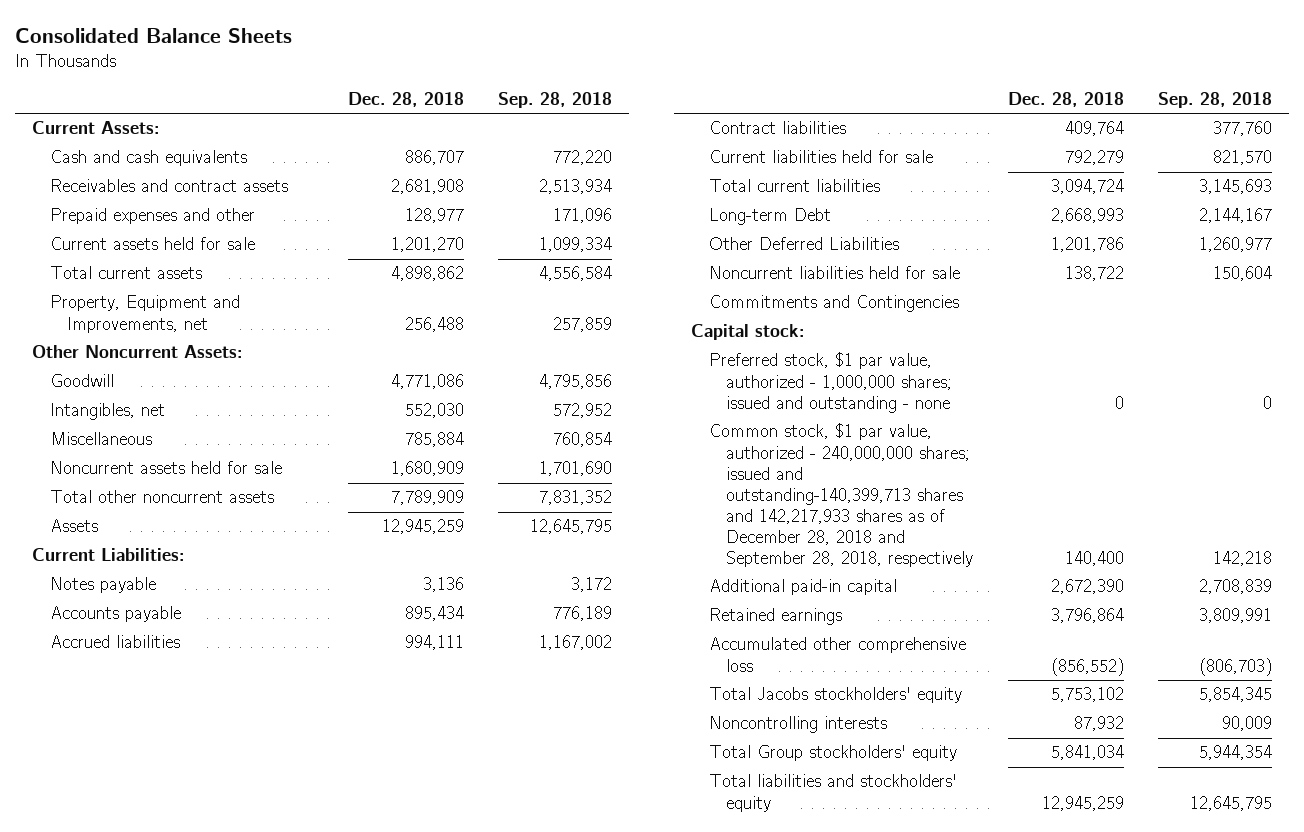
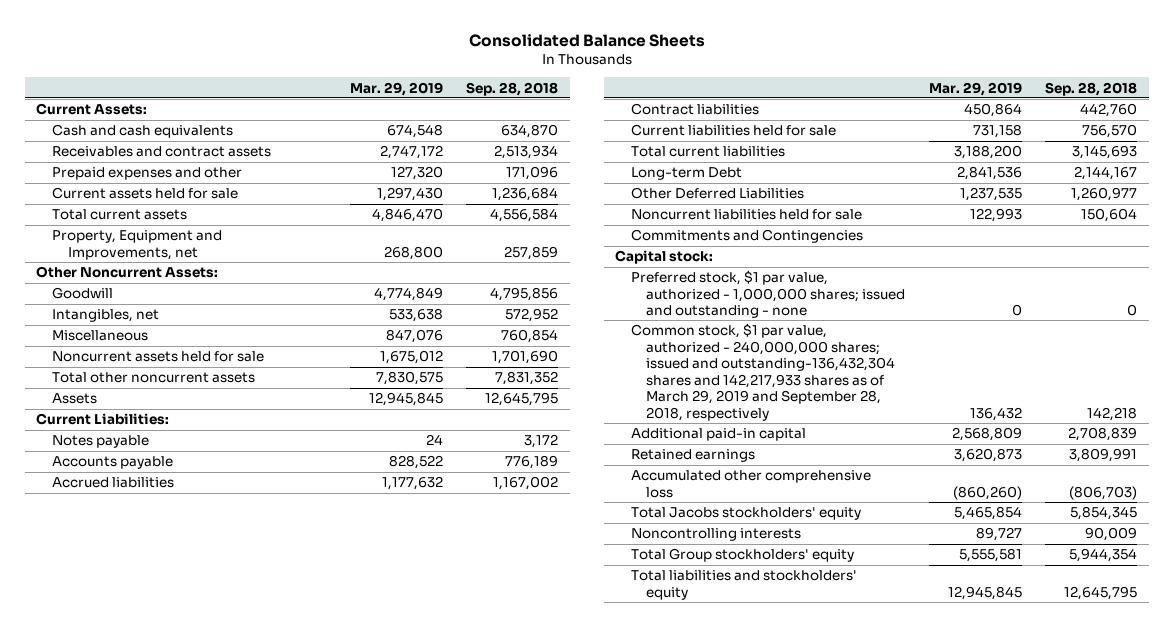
- | Dec. 28, 2018 | Sep. 28, 2018
+ | Mar. 29, 2019 | Sep. 28, 2018
- Cash and cash equivalents | 886,707 | 772,220
+ Cash and cash equivalents | 674,548 | 634,870
- Current assets held for sale | 1,201,270 | 1,099,334
+ Current assets held for sale | 1,297,430 | 1,236,684
- Contract liabilities | 409,764 | 377,760
- Current liabilities held for sale | 792,279 | 821,570
+ Contract liabilities | 450,864 | 442,760
+ Current liabilities held for sale | 731,158 | 756,570
- Common stock, $1 par value, authorized - 240,000,000 shares; issued and outstanding-140,399,713 shares and 142,217,933 shares as of December 28, 2018 and September 28, 2018, respectively | 140,400 | 142,218
+ Common stock, $1 par value, authorized - 240,000,000 shares; issued and outstanding-136,432,304 shares and 142,217,933 shares as of March 29, 2019 and September 28, 2018, respectively | 136,432 | 142,218

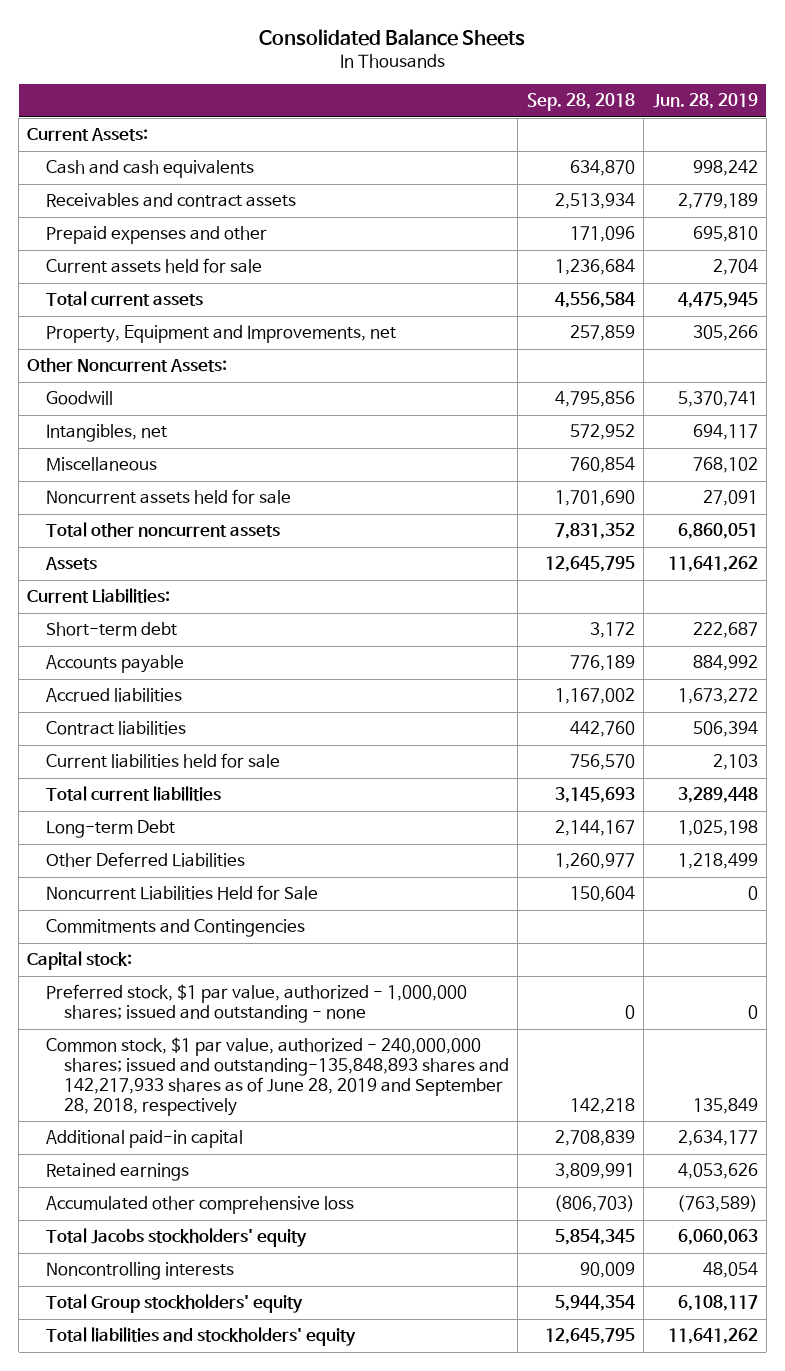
- | Mar. 29, 2019 | Sep. 28, 2018
+ | Sep. 28, 2018 | Jun. 28, 2019
- Notes payable | 24 | 3,172
+ Short-term debt | 3,172 | 222,687
- Noncurrent liabilities held for sale | 122,993 | 150,604
+ Noncurrent Liabilities Held for Sale | 150,604 | 0
- Common stock, $1 par value, authorized - 240,000,000 shares; issued and outstanding-136,432,304 shares and 142,217,933 shares as of March 29, 2019 and September 28, 2018, respectively | 136,432 | 142,218
+ Common stock, $1 par value, authorized - 240,000,000 shares; issued and outstanding-135,848,893 shares and 142,217,933 shares as of June 28, 2019 and September 28, 2018, respectively | 142,218 | 135,849

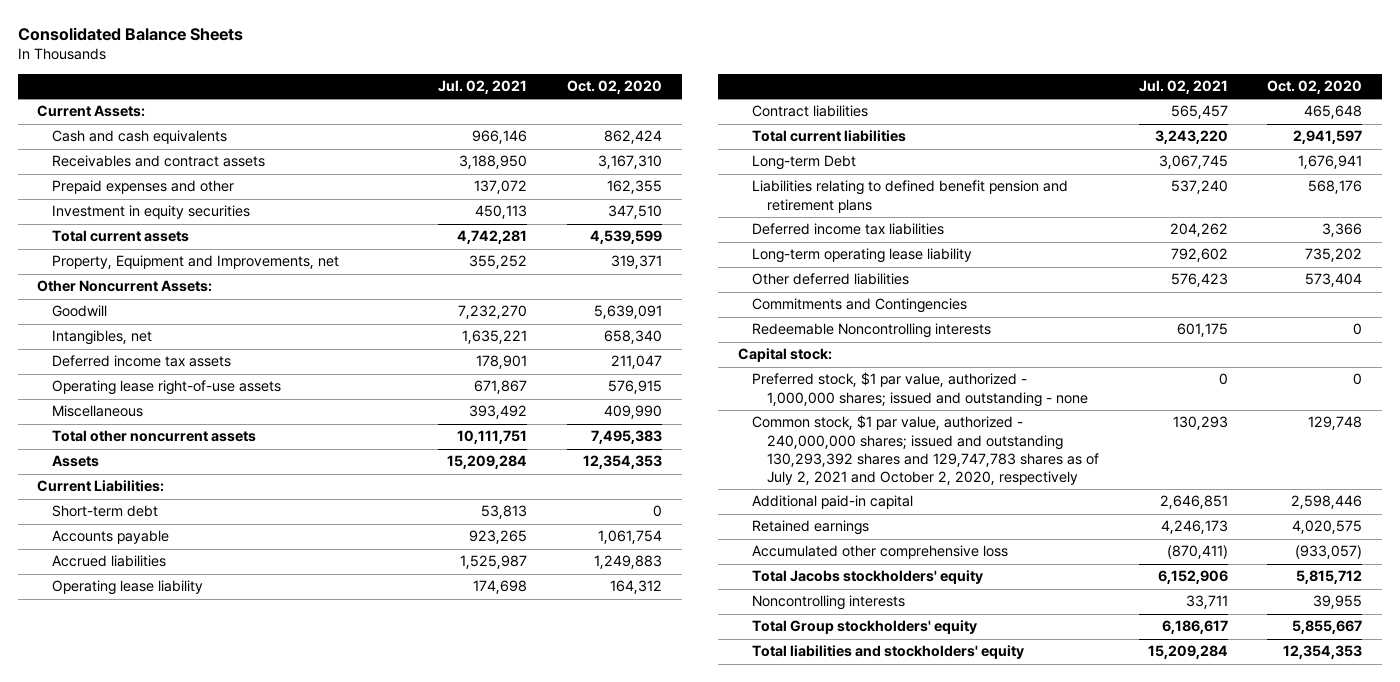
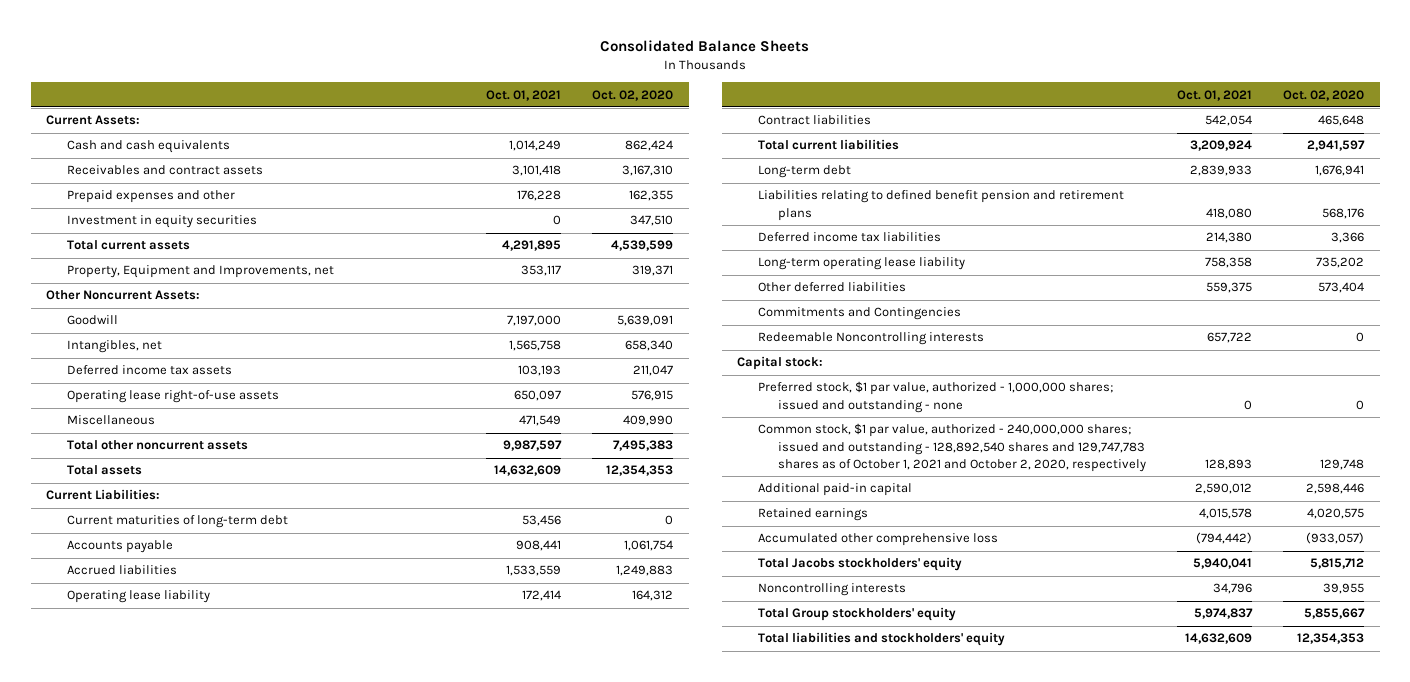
- | Jul. 02, 2021 | Oct. 02, 2020
+ | Oct. 01, 2021 | Oct. 02, 2020
- Assets | 15,209,284 | 12,354,353
+ Total assets | 14,632,609 | 12,354,353
- Short-term debt | 53,813 | 0
+ Current maturities of long-term debt | 53,456 | 0
- Long-term Debt | 3,067,745 | 1,676,941
+ Long-term debt | 2,839,933 | 1,676,941
- Common stock, $1 par value, authorized - 240,000,000 shares; issued and outstanding 130,293,392 shares and 129,747,783 shares as of July 2, 2021 and October 2, 2020, respectively | 130,293 | 129,748
+ Common stock, $1 par value, authorized - 240,000,000 shares; issued and outstanding - 128,892,540 shares and 129,747,783 shares as of October 1, 2021 and October 2, 2020, respectively | 128,893 | 129,748

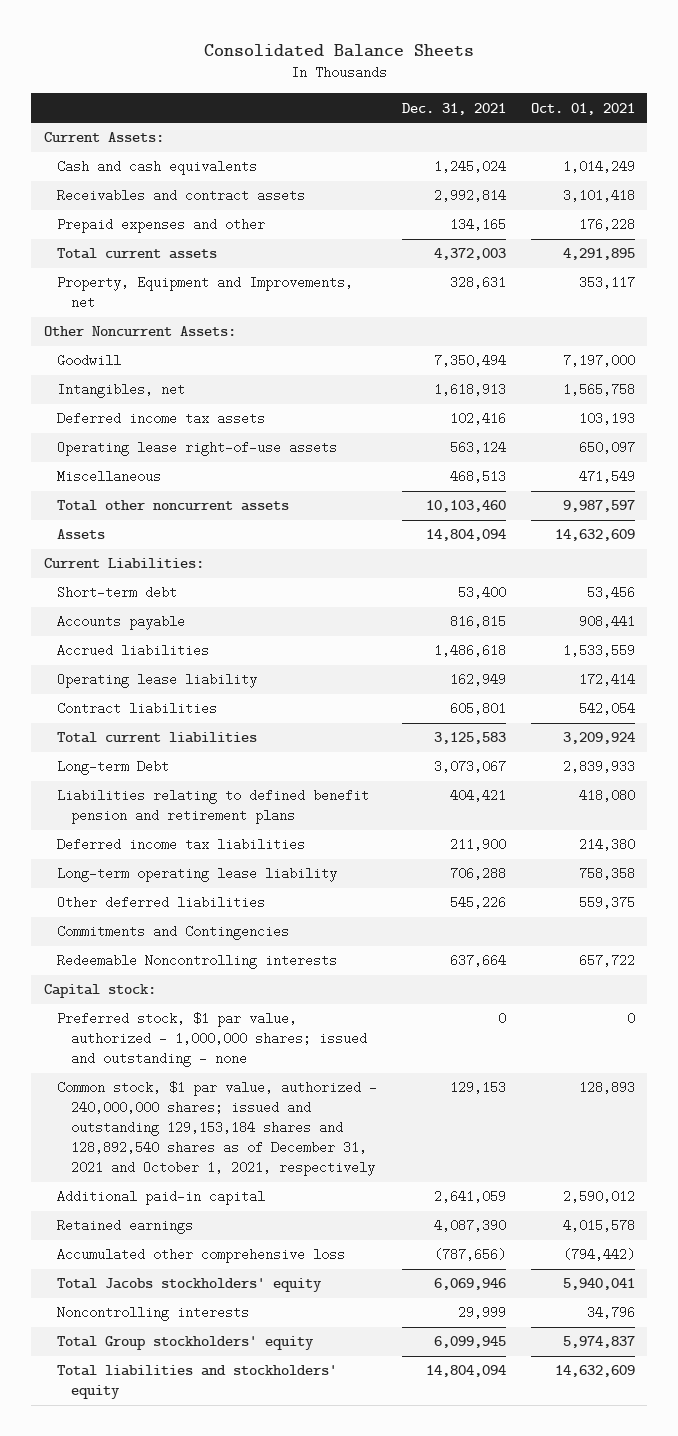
- | Oct. 01, 2021 | Oct. 02, 2020
+ | Dec. 31, 2021 | Oct. 01, 2021
- Investment in equity securities | 0 | 347,510
- Total assets | 14,632,609 | 12,354,353
+ Assets | 14,804,094 | 14,632,609
- Current maturities of long-term debt | 53,456 | 0
+ Short-term debt | 53,400 | 53,456
- Long-term debt | 2,839,933 | 1,676,941
+ Long-term Debt | 3,073,067 | 2,839,933
- Common stock, $1 par value, authorized - 240,000,000 shares; issued and outstanding - 128,892,540 shares and 129,747,783 shares as of October 1, 2021 and October 2, 2020, respectively | 128,893 | 129,748
+ Common stock, $1 par value, authorized - 240,000,000 shares; issued and outstanding 129,153,184 shares and 128,892,540 shares as of December 31, 2021 and October 1, 2021, respectively | 129,153 | 128,893

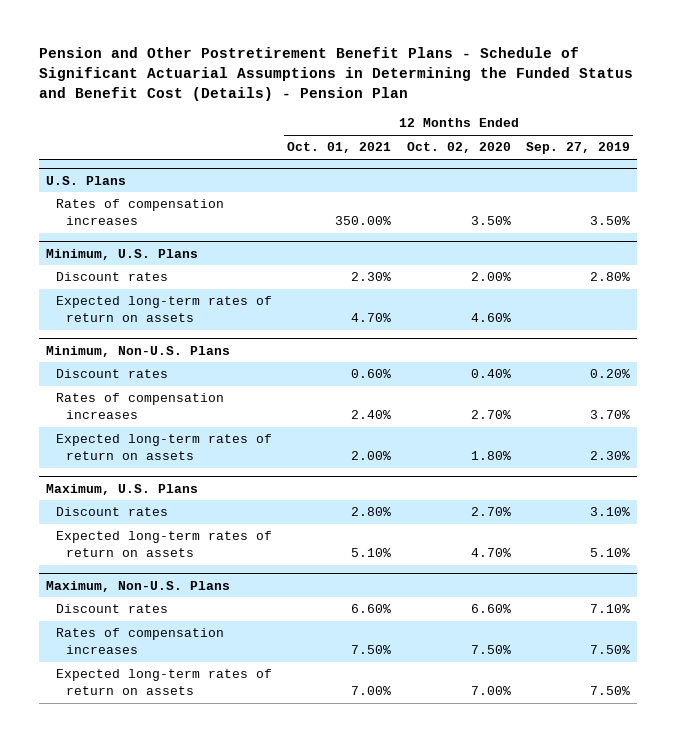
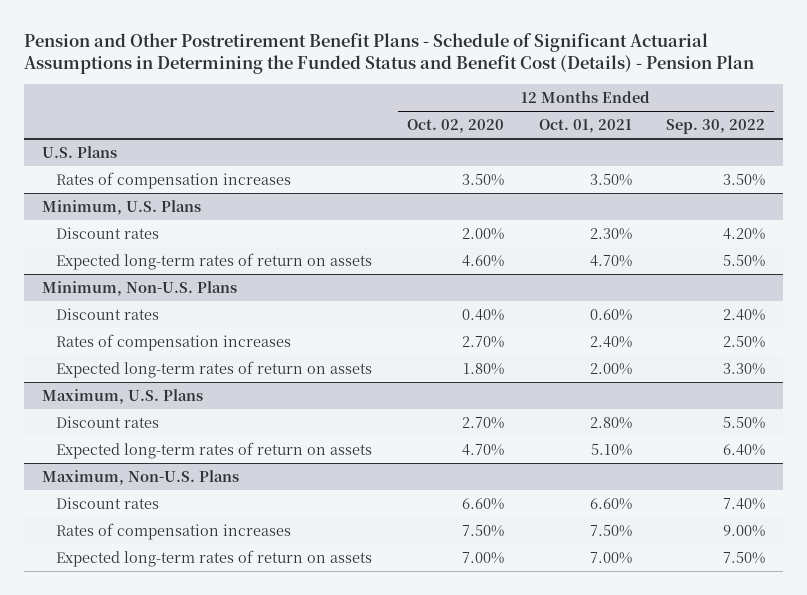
- | 12 Months Ended Oct. 01, 2021 | 12 Months Ended Oct. 02, 2020 | 12 Months Ended Sep. 27, 2019
+ | 12 Months Ended Oct. 02, 2020 | 12 Months Ended Oct. 01, 2021 | 12 Months Ended Sep. 30, 2022
@ U.S. Plans
- Rates of compensation increases | 350.00% | 3.50% | 3.50%
+ Rates of compensation increases | 3.50% | 3.50% | 3.50%

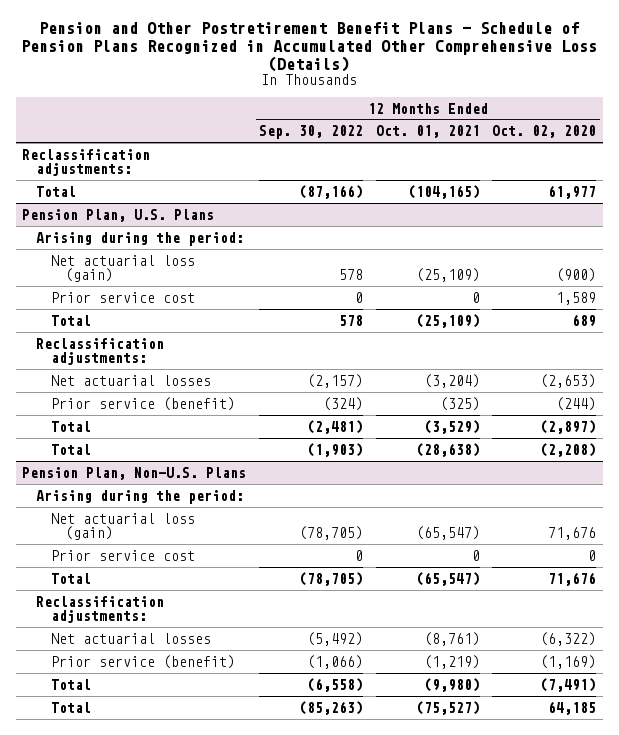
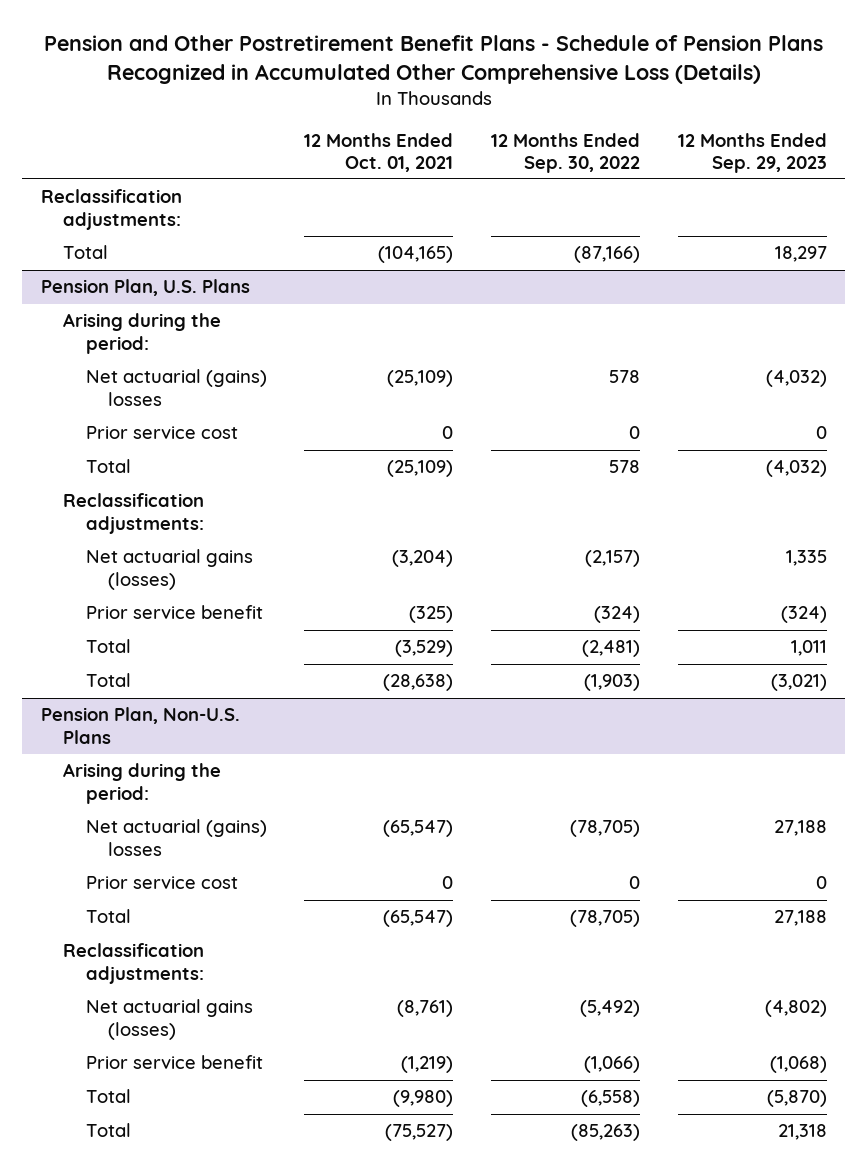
- | 12 Months Ended Sep. 30, 2022 | 12 Months Ended Oct. 01, 2021 | 12 Months Ended Oct. 02, 2020
+ | 12 Months Ended Oct. 01, 2021 | 12 Months Ended Sep. 30, 2022 | 12 Months Ended Sep. 29, 2023
@ Pension Plan, U.S. Plans
- Net actuarial loss (gain) | 578 | (25,109) | (900)
+ Net actuarial (gains) losses | (25,109) | 578 | (4,032)
- Net actuarial losses | (2,157) | (3,204) | (2,653)
- Prior service (benefit) | (324) | (325) | (244)
+ Net actuarial gains (losses) | (3,204) | (2,157) | 1,335
+ Prior service benefit | (325) | (324) | (324)
@ Pension Plan, Non-U.S. Plans
- Net actuarial loss (gain) | (78,705) | (65,547) | 71,676
+ Net actuarial (gains) losses | (65,547) | (78,705) | 27,188
- Net actuarial losses | (5,492) | (8,761) | (6,322)
- Prior service (benefit) | (1,066) | (1,219) | (1,169)
+ Net actuarial gains (losses) | (8,761) | (5,492) | (4,802)
+ Prior service benefit | (1,219) | (1,066) | (1,068)

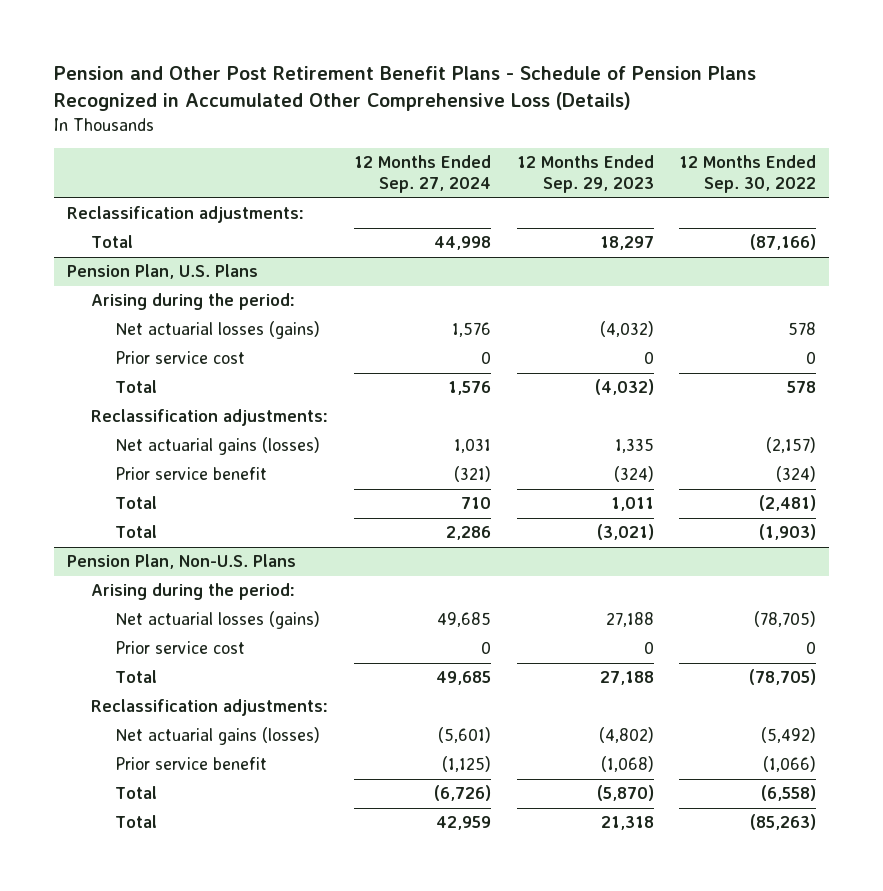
- Pension and Other Postretirement Benefit Plans - Schedule of Pension Plans Recognized in Accumulated Other Comprehensive Loss (Details)
+ Pension and Other Post Retirement Benefit Plans - Schedule of Pension Plans Recognized in Accumulated Other Comprehensive Loss (Details)
- | 12 Months Ended Oct. 01, 2021 | 12 Months Ended Sep. 30, 2022 | 12 Months Ended Sep. 29, 2023
+ | 12 Months Ended Sep. 27, 2024 | 12 Months Ended Sep. 29, 2023 | 12 Months Ended Sep. 30, 2022
@ Pension Plan, U.S. Plans
- Net actuarial (gains) losses | (25,109) | 578 | (4,032)
+ Net actuarial losses (gains) | 1,576 | (4,032) | 578
@ Pension Plan, Non-U.S. Plans
- Net actuarial (gains) losses | (65,547) | (78,705) | 27,188
+ Net actuarial losses (gains) | 49,685 | 27,188 | (78,705)

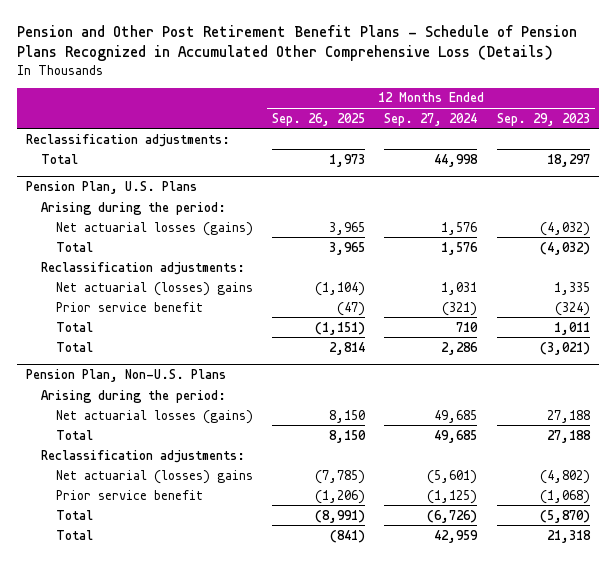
- | 12 Months Ended Sep. 27, 2024 | 12 Months Ended Sep. 29, 2023 | 12 Months Ended Sep. 30, 2022
+ | 12 Months Ended Sep. 26, 2025 | 12 Months Ended Sep. 27, 2024 | 12 Months Ended Sep. 29, 2023
@ Pension Plan, U.S. Plans
- Prior service cost | 0 | 0 | 0
- Net actuarial gains (losses) | 1,031 | 1,335 | (2,157)
+ Net actuarial (losses) gains | (1,104) | 1,031 | 1,335
@ Pension Plan, Non-U.S. Plans
- Prior service cost | 0 | 0 | 0
- Net actuarial gains (losses) | (5,601) | (4,802) | (5,492)
+ Net actuarial (losses) gains | (7,785) | (5,601) | (4,802)

